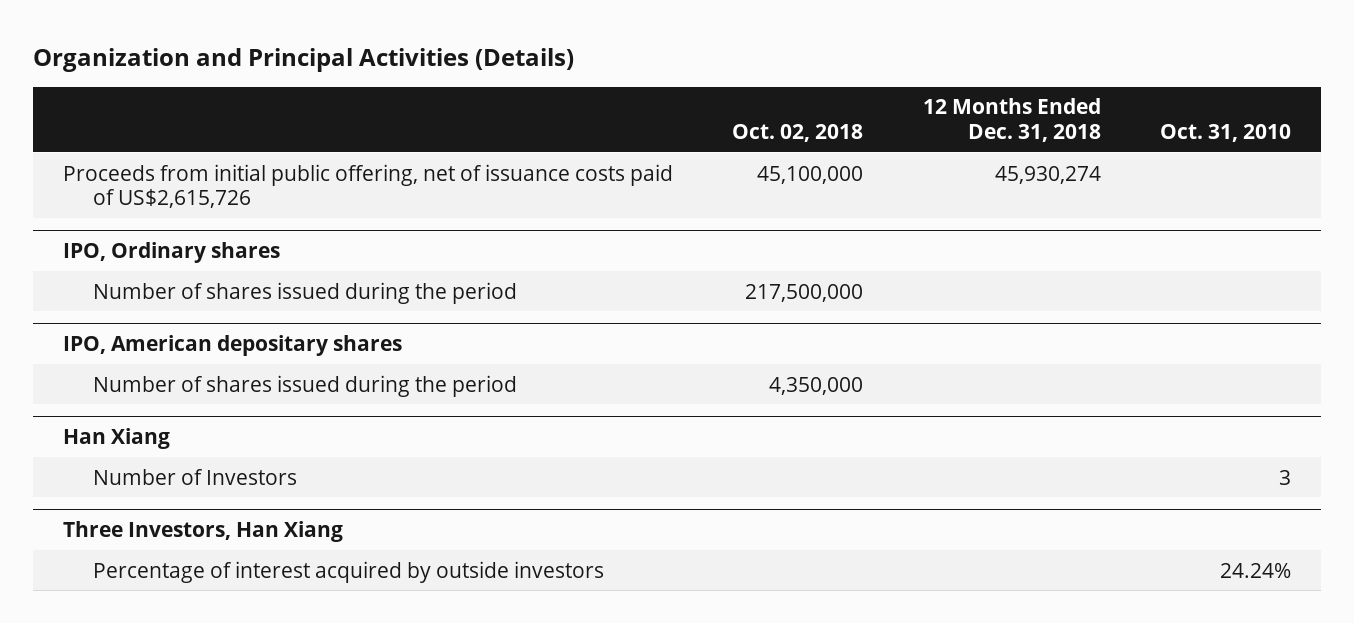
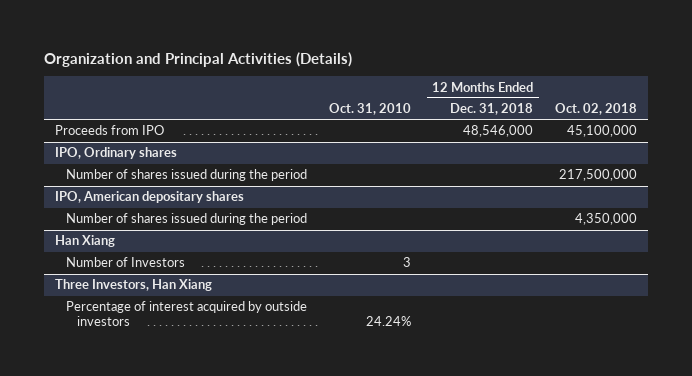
- | Oct. 02, 2018 | 12 Months Ended Dec. 31, 2018 | Oct. 31, 2010
+ | Oct. 31, 2010 | 12 Months Ended Dec. 31, 2018 | Oct. 02, 2018
- Proceeds from initial public offering, net of issuance costs paid of US$2,615,726 | 45,100,000 | 45,930,274 |
+ Proceeds from IPO | | 48,546,000 | 45,100,000

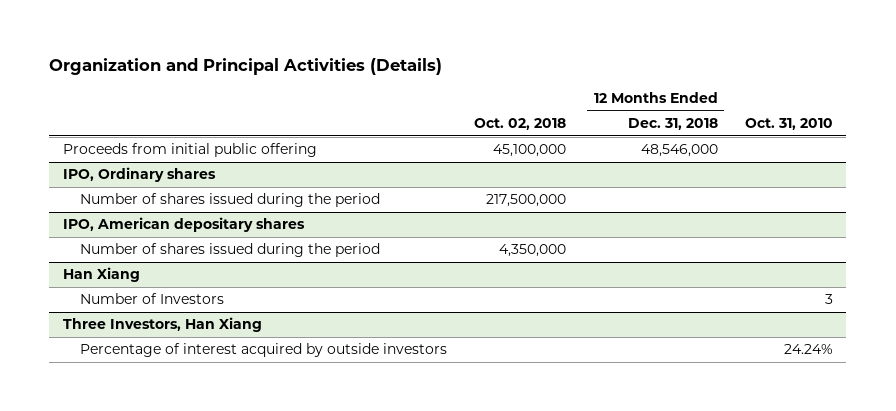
- | Oct. 31, 2010 | 12 Months Ended Dec. 31, 2018 | Oct. 02, 2018
+ | Oct. 02, 2018 | 12 Months Ended Dec. 31, 2018 | Oct. 31, 2010
- Proceeds from IPO | | 48,546,000 | 45,100,000
+ Proceeds from initial public offering | 45,100,000 | 48,546,000 |

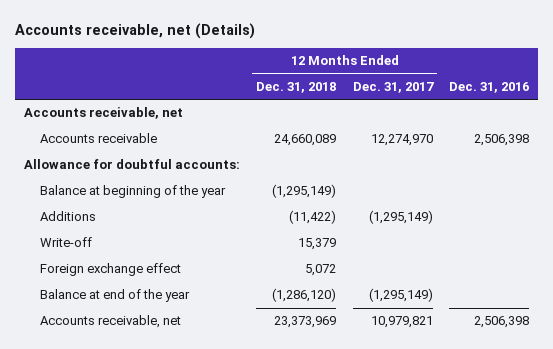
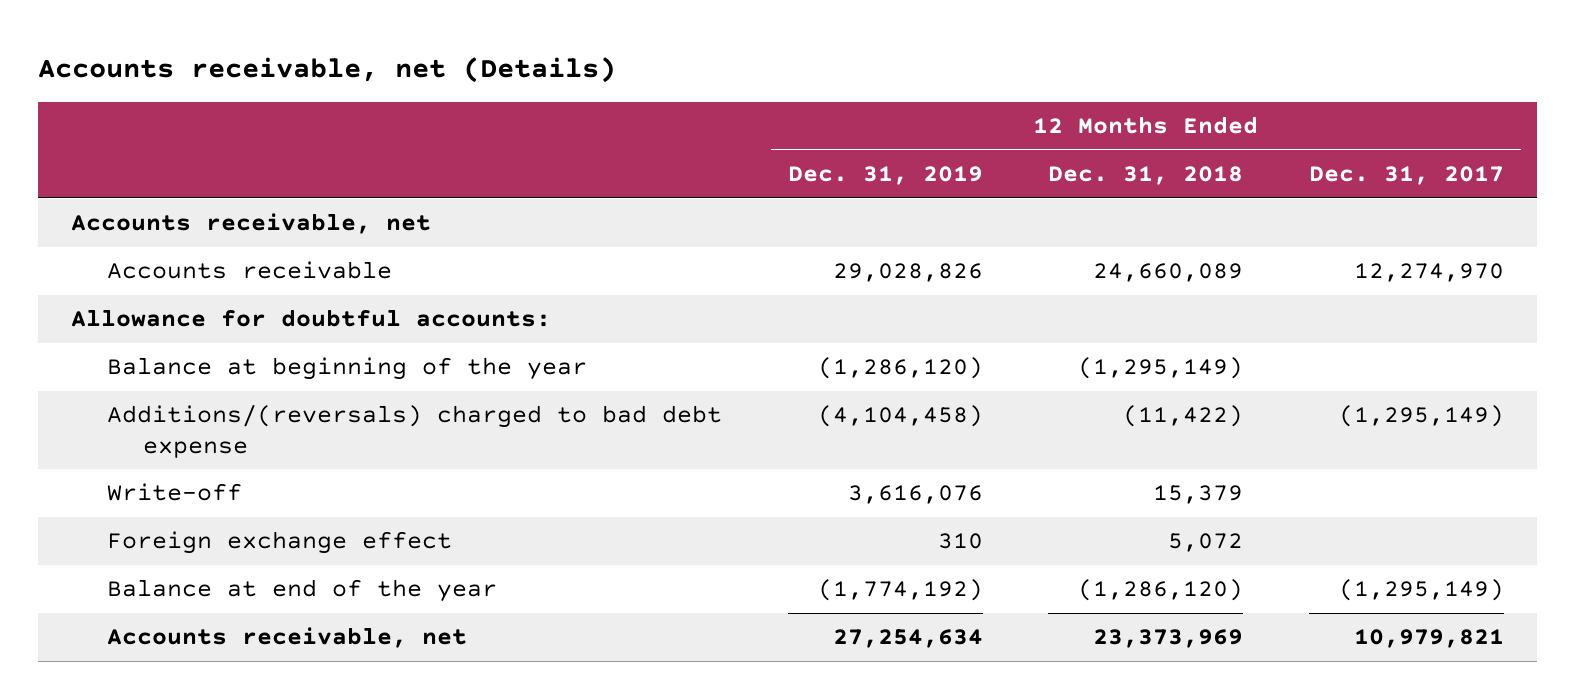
- | 12 Months Ended Dec. 31, 2018 | 12 Months Ended Dec. 31, 2017 | Dec. 31, 2016
+ | 12 Months Ended Dec. 31, 2019 | 12 Months Ended Dec. 31, 2018 | 12 Months Ended Dec. 31, 2017
- Additions | (11,422) | (1,295,149) |
+ Additions/(reversals) charged to bad debt expense | (4,104,458) | (11,422) | (1,295,149)

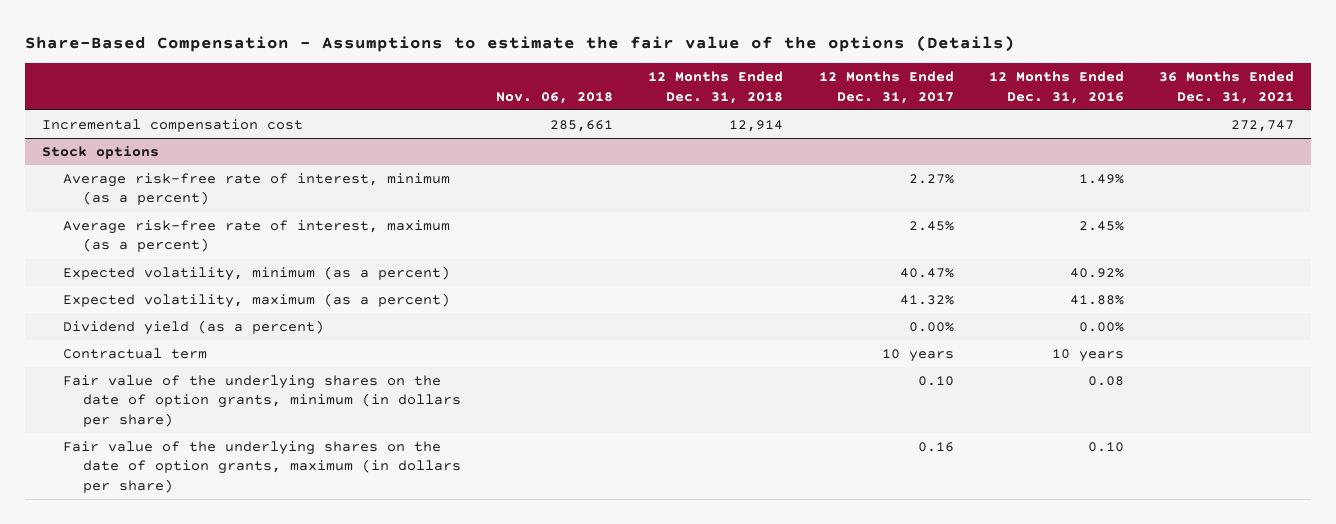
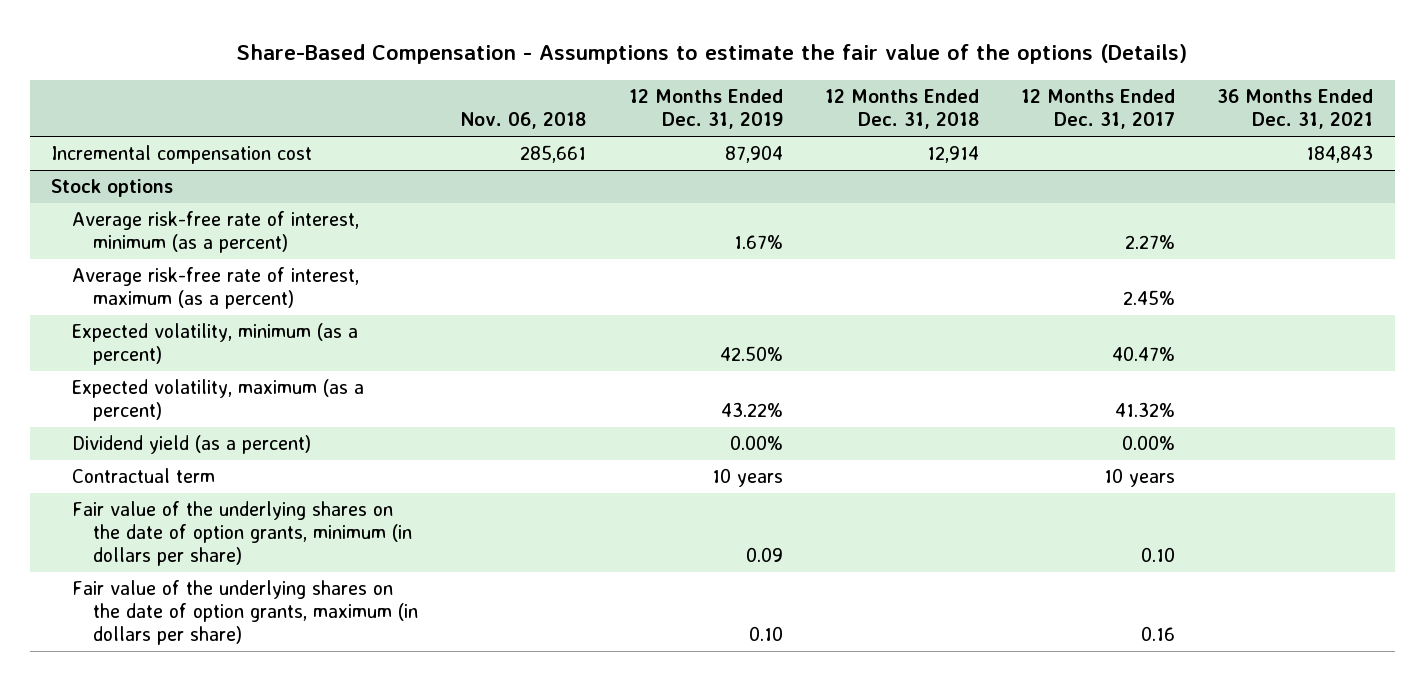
- | Nov. 06, 2018 | 12 Months Ended Dec. 31, 2018 | 12 Months Ended Dec. 31, 2017 | 12 Months Ended Dec. 31, 2016 | 36 Months Ended Dec. 31, 2021
+ | Nov. 06, 2018 | 12 Months Ended Dec. 31, 2019 | 12 Months Ended Dec. 31, 2018 | 12 Months Ended Dec. 31, 2017 | 36 Months Ended Dec. 31, 2021
- Incremental compensation cost | 285,661 | 12,914 | | | 272,747
+ Incremental compensation cost | 285,661 | 87,904 | 12,914 | | 184,843

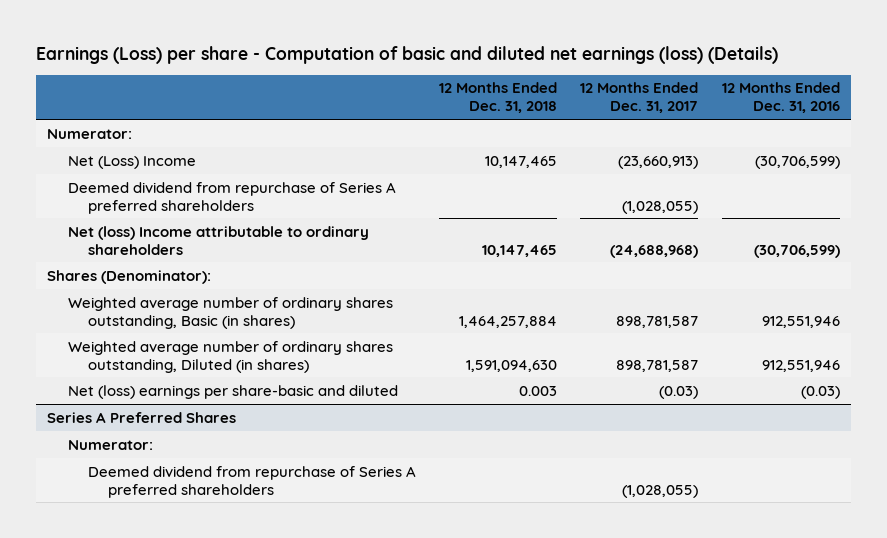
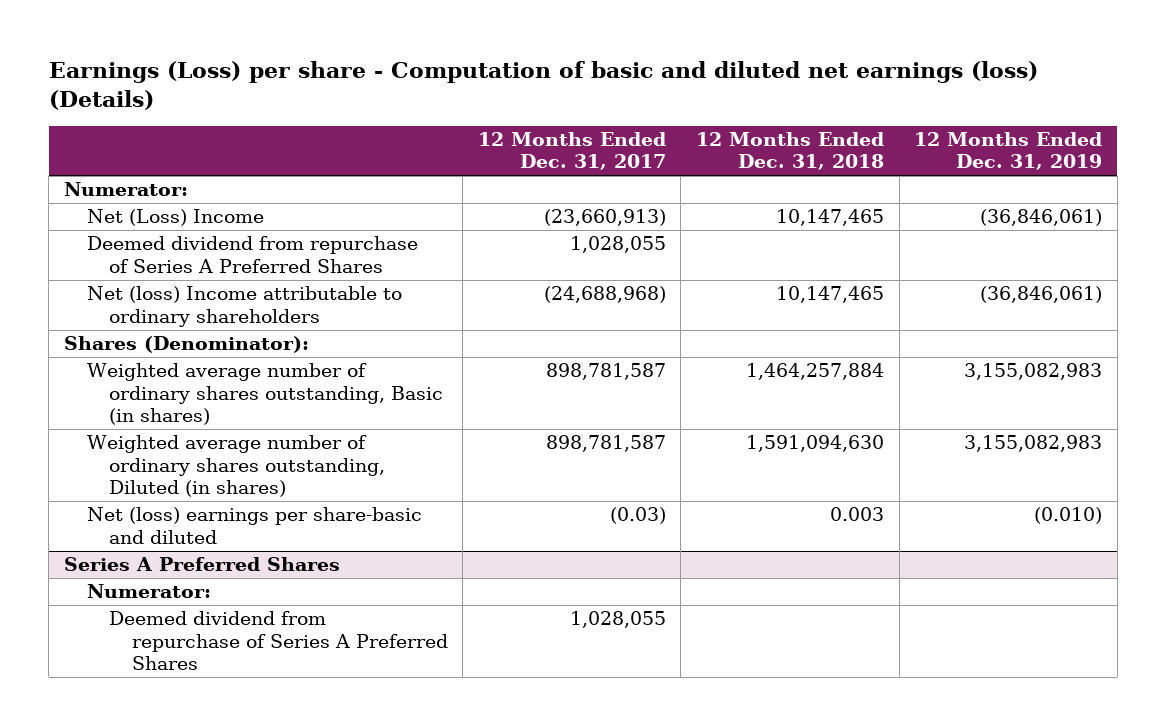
- | 12 Months Ended Dec. 31, 2018 | 12 Months Ended Dec. 31, 2017 | 12 Months Ended Dec. 31, 2016
+ | 12 Months Ended Dec. 31, 2017 | 12 Months Ended Dec. 31, 2018 | 12 Months Ended Dec. 31, 2019
- Deemed dividend from repurchase of Series A preferred shareholders | | (1,028,055) |
+ Deemed dividend from repurchase of Series A Preferred Shares | 1,028,055 | |
@ Series A Preferred Shares
- Deemed dividend from repurchase of Series A preferred shareholders | | (1,028,055) |
+ Deemed dividend from repurchase of Series A Preferred Shares | 1,028,055 | |

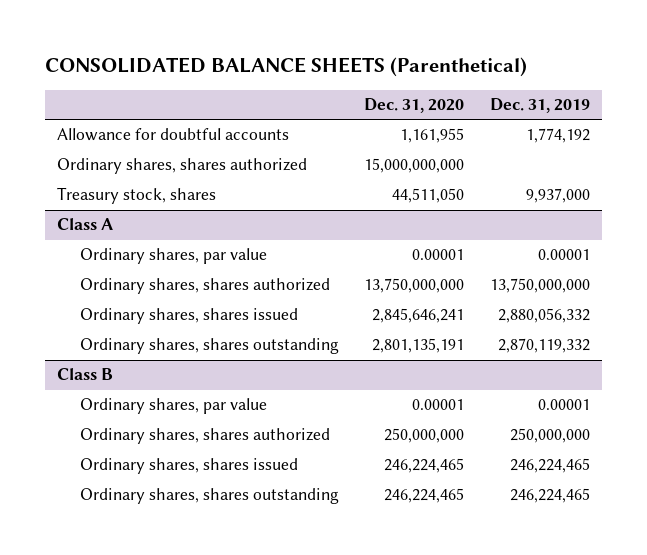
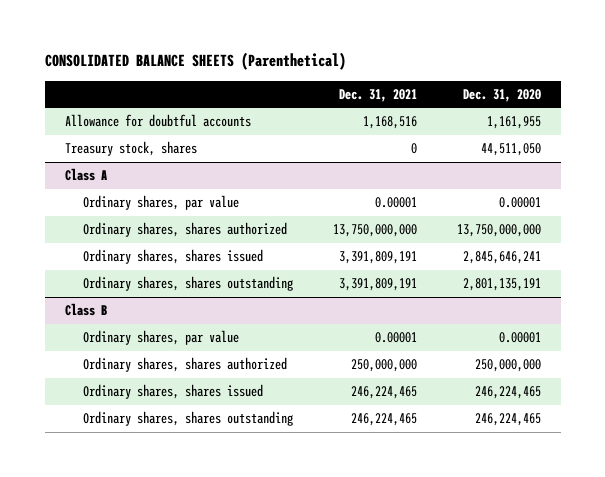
- | Dec. 31, 2020 | Dec. 31, 2019
+ | Dec. 31, 2021 | Dec. 31, 2020
- Ordinary shares, shares authorized | 15,000,000,000 |

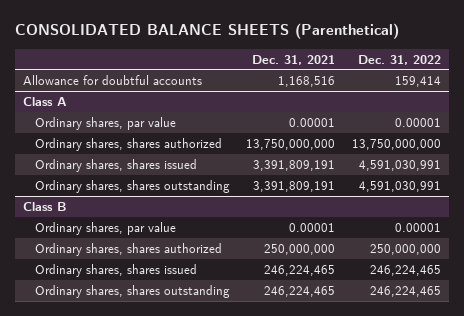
- | Dec. 31, 2021 | Dec. 31, 2020
+ | Dec. 31, 2021 | Dec. 31, 2022
- Treasury stock, shares | 0 | 44,511,050

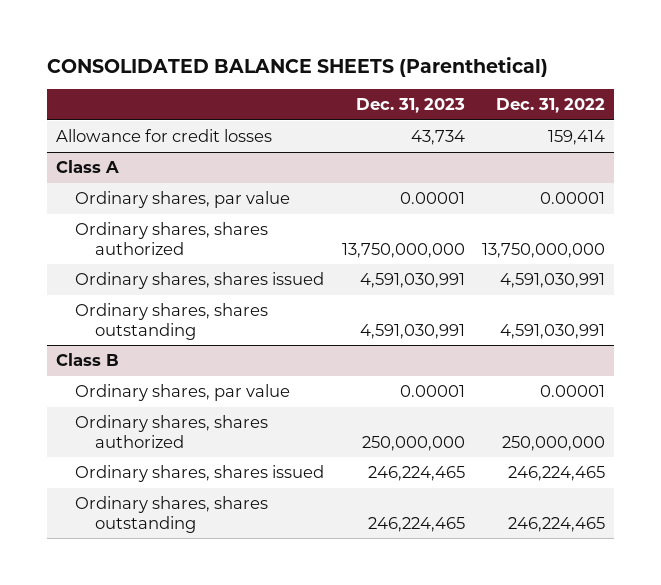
- | Dec. 31, 2021 | Dec. 31, 2022
+ | Dec. 31, 2023 | Dec. 31, 2022
- Allowance for doubtful accounts | 1,168,516 | 159,414
+ Allowance for credit losses | 43,734 | 159,414

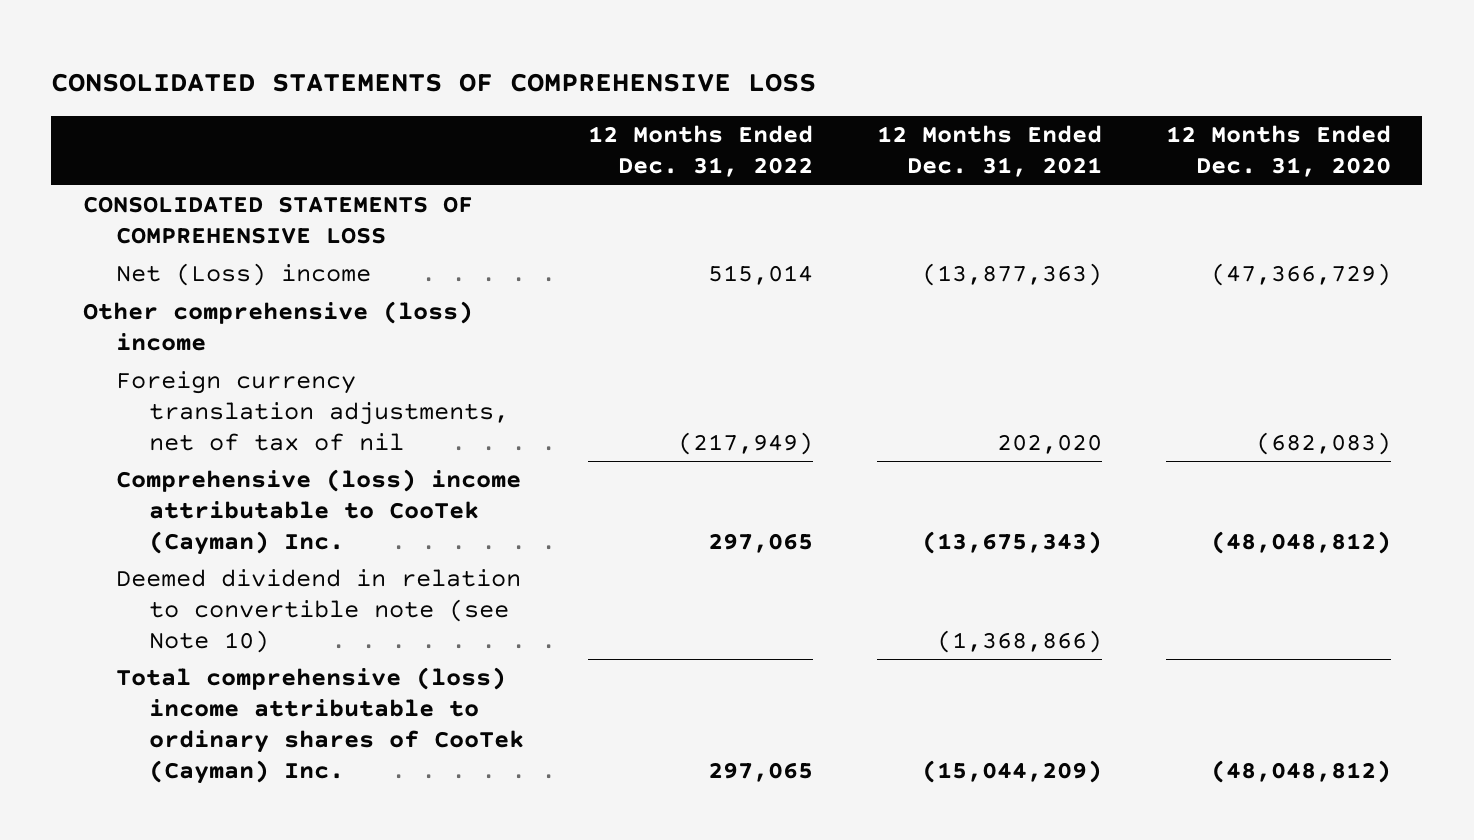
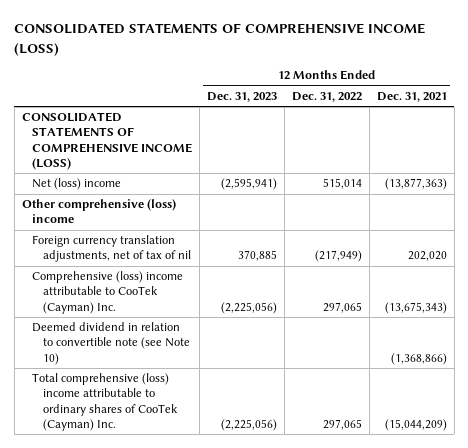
- CONSOLIDATED STATEMENTS OF COMPREHENSIVE LOSS
+ CONSOLIDATED STATEMENTS OF COMPREHENSIVE INCOME (LOSS)
- | 12 Months Ended Dec. 31, 2022 | 12 Months Ended Dec. 31, 2021 | 12 Months Ended Dec. 31, 2020
+ | 12 Months Ended Dec. 31, 2023 | 12 Months Ended Dec. 31, 2022 | 12 Months Ended Dec. 31, 2021
- CONSOLIDATED STATEMENTS OF COMPREHENSIVE LOSS
- Net (Loss) income | 515,014 | (13,877,363) | (47,366,729)
+ CONSOLIDATED STATEMENTS OF COMPREHENSIVE INCOME (LOSS)
+ Net (loss) income | (2,595,941) | 515,014 | (13,877,363)

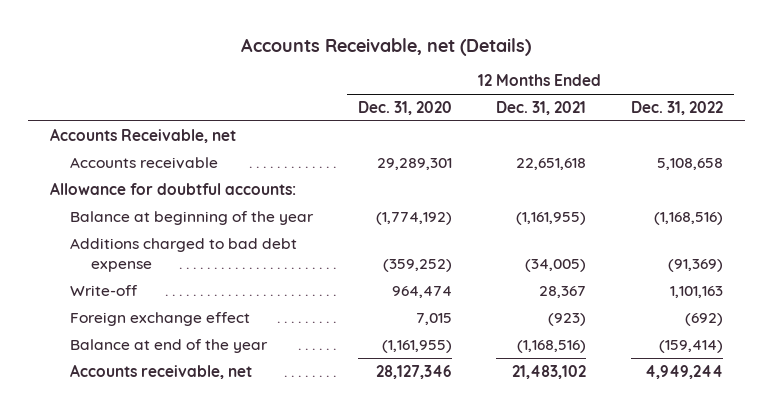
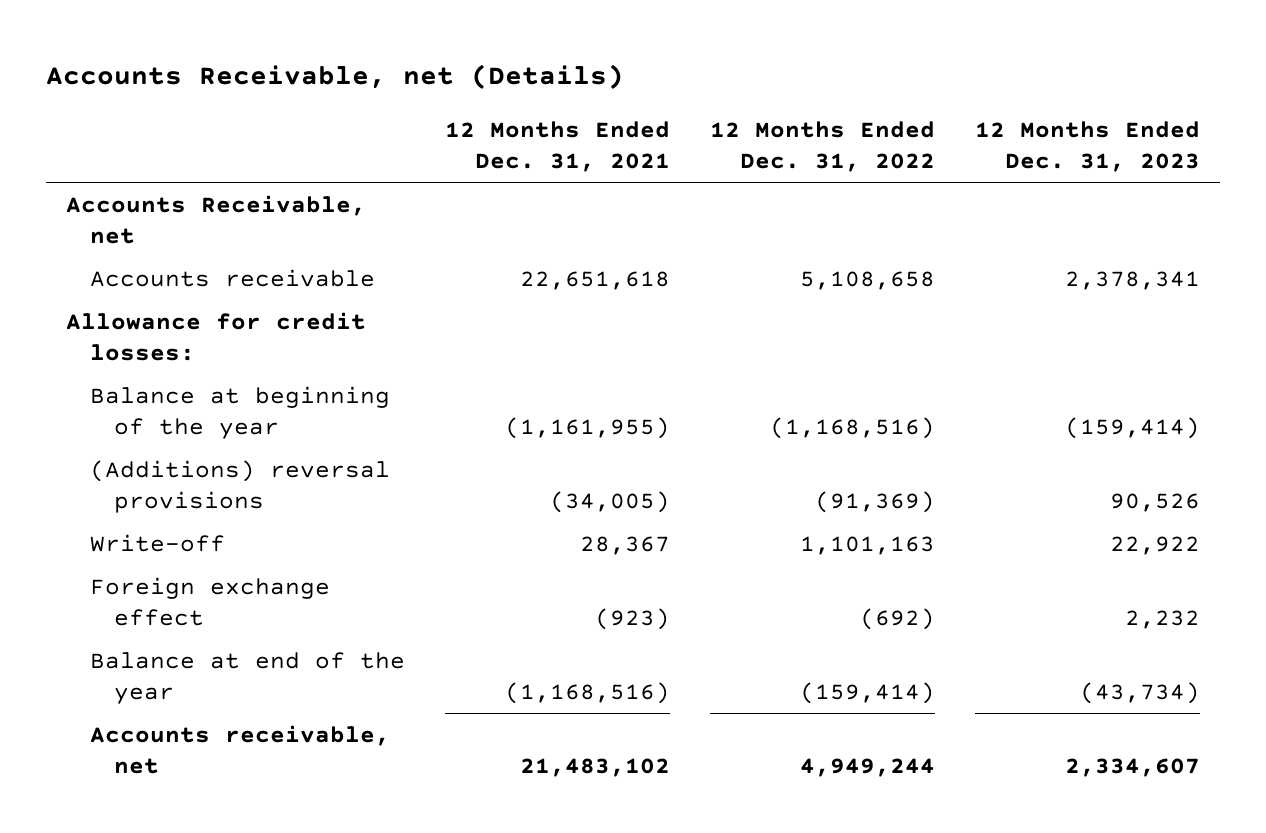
- | 12 Months Ended Dec. 31, 2020 | 12 Months Ended Dec. 31, 2021 | 12 Months Ended Dec. 31, 2022
+ | 12 Months Ended Dec. 31, 2021 | 12 Months Ended Dec. 31, 2022 | 12 Months Ended Dec. 31, 2023
- Allowance for doubtful accounts:
+ Allowance for credit losses:
- Additions charged to bad debt expense | (359,252) | (34,005) | (91,369)
+ (Additions) reversal provisions | (34,005) | (91,369) | 90,526

